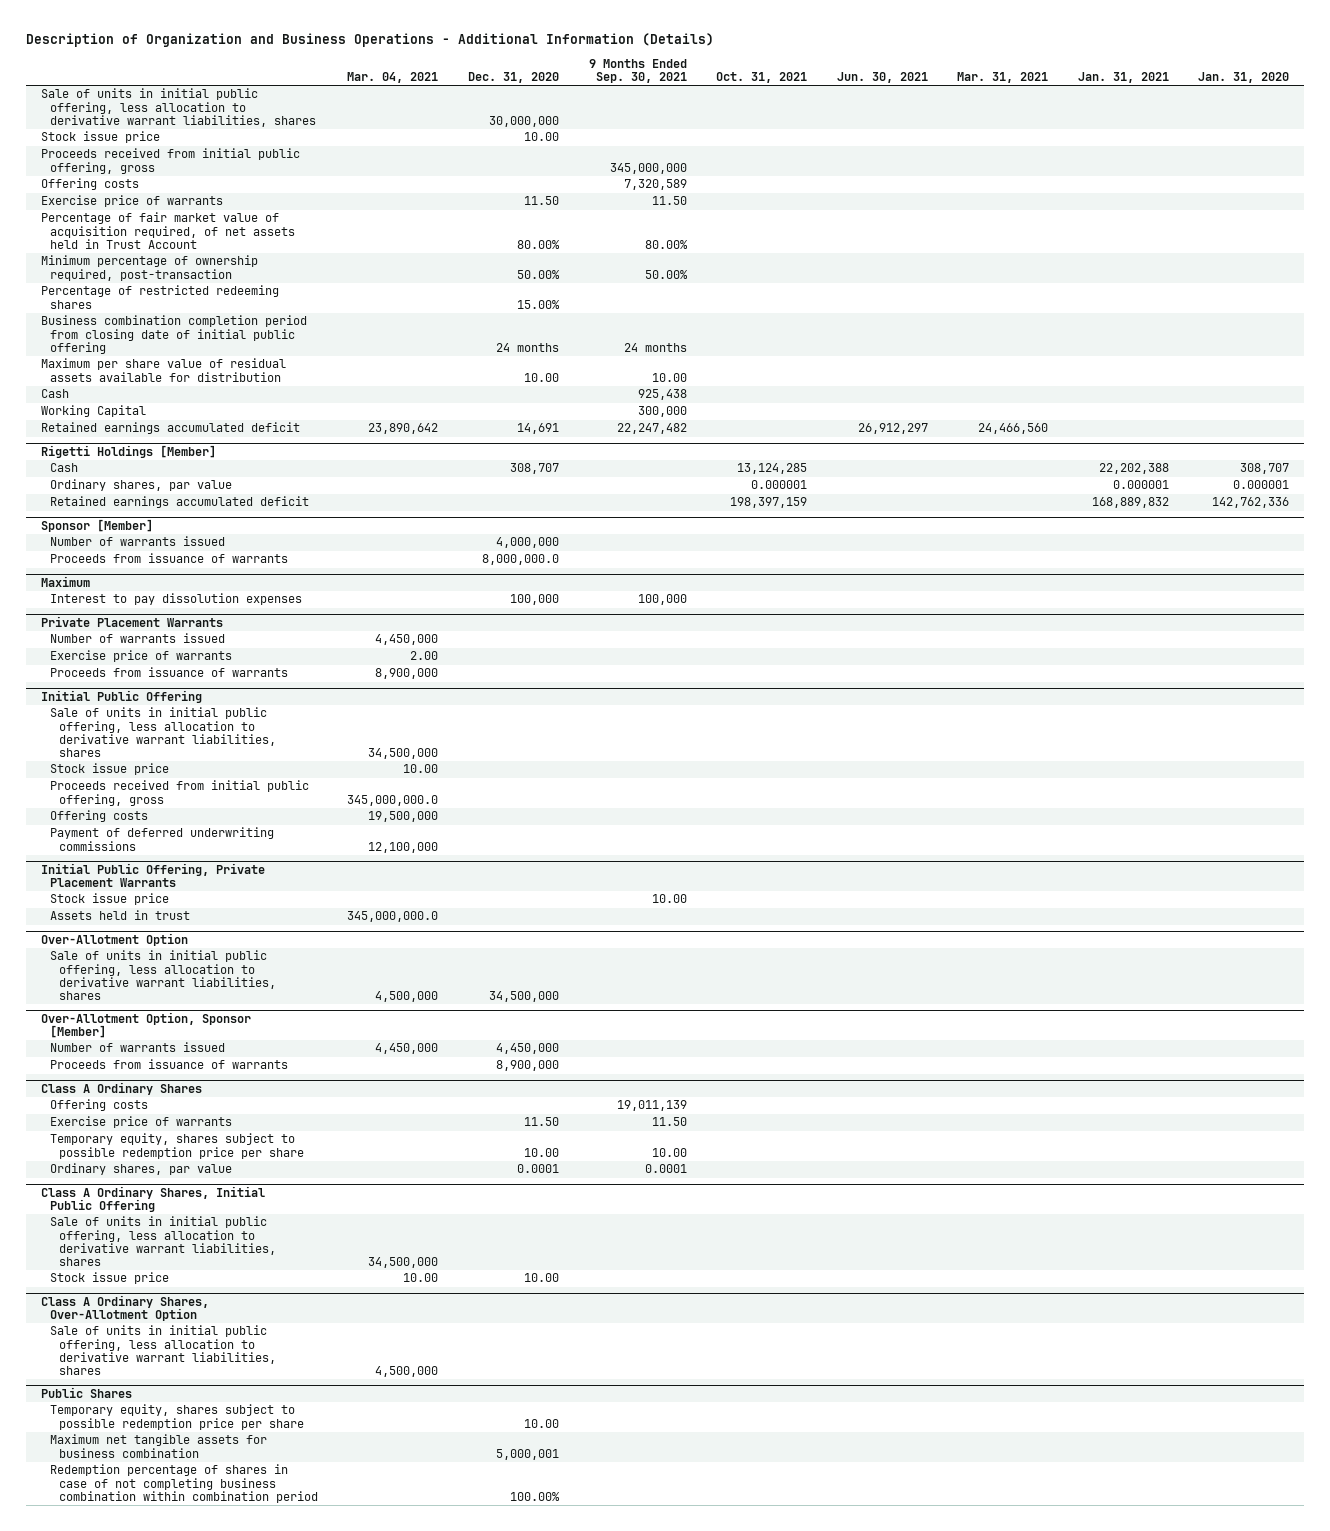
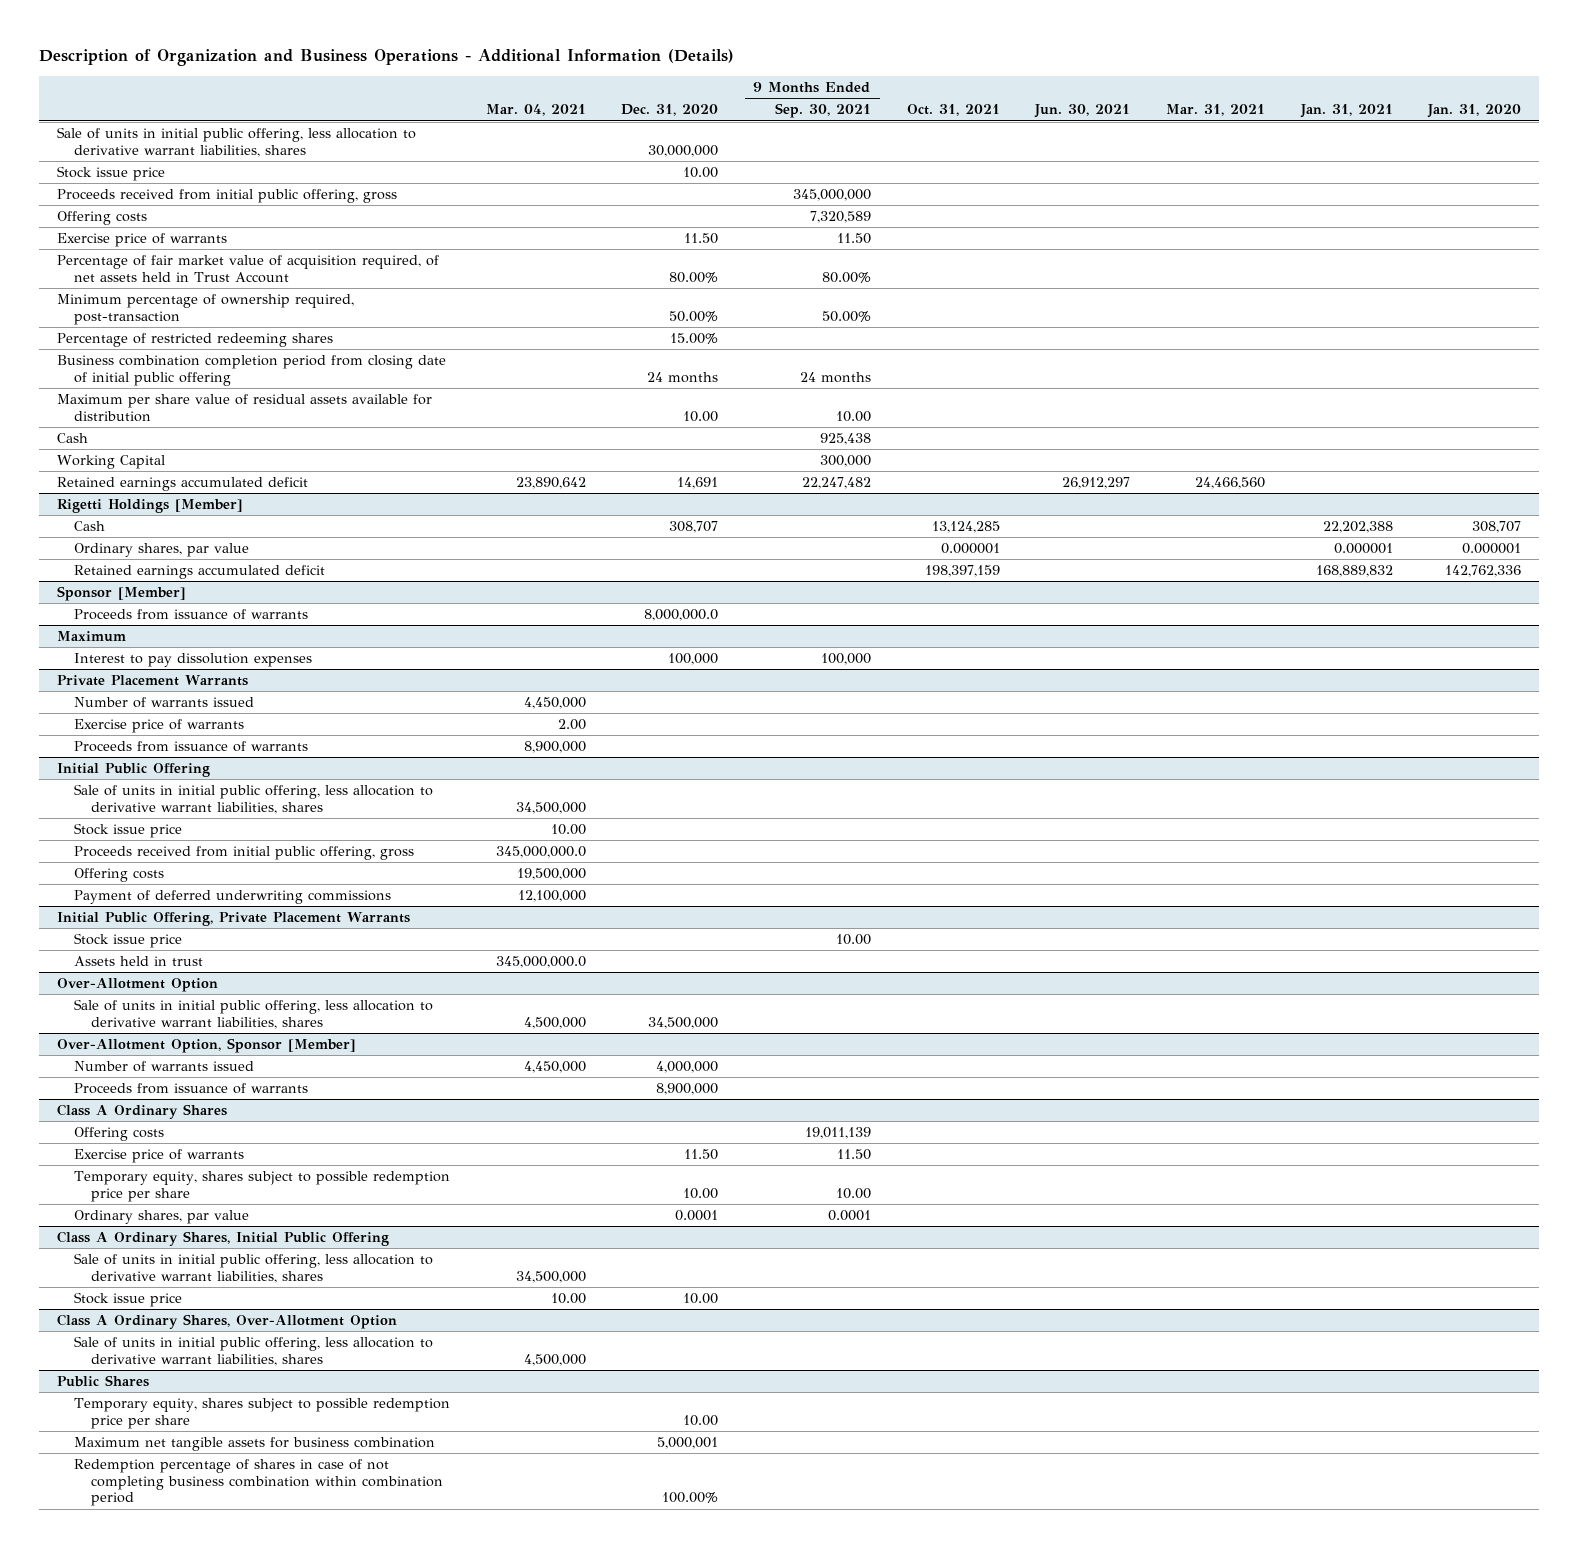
@ Sponsor [Member]
- Number of warrants issued | | 4,000,000 | | | | | |
@ Over-Allotment Option, Sponsor [Member]
- Number of warrants issued | 4,450,000 | 4,450,000 | | | | | |
+ Number of warrants issued | 4,450,000 | 4,000,000 | | | | | |

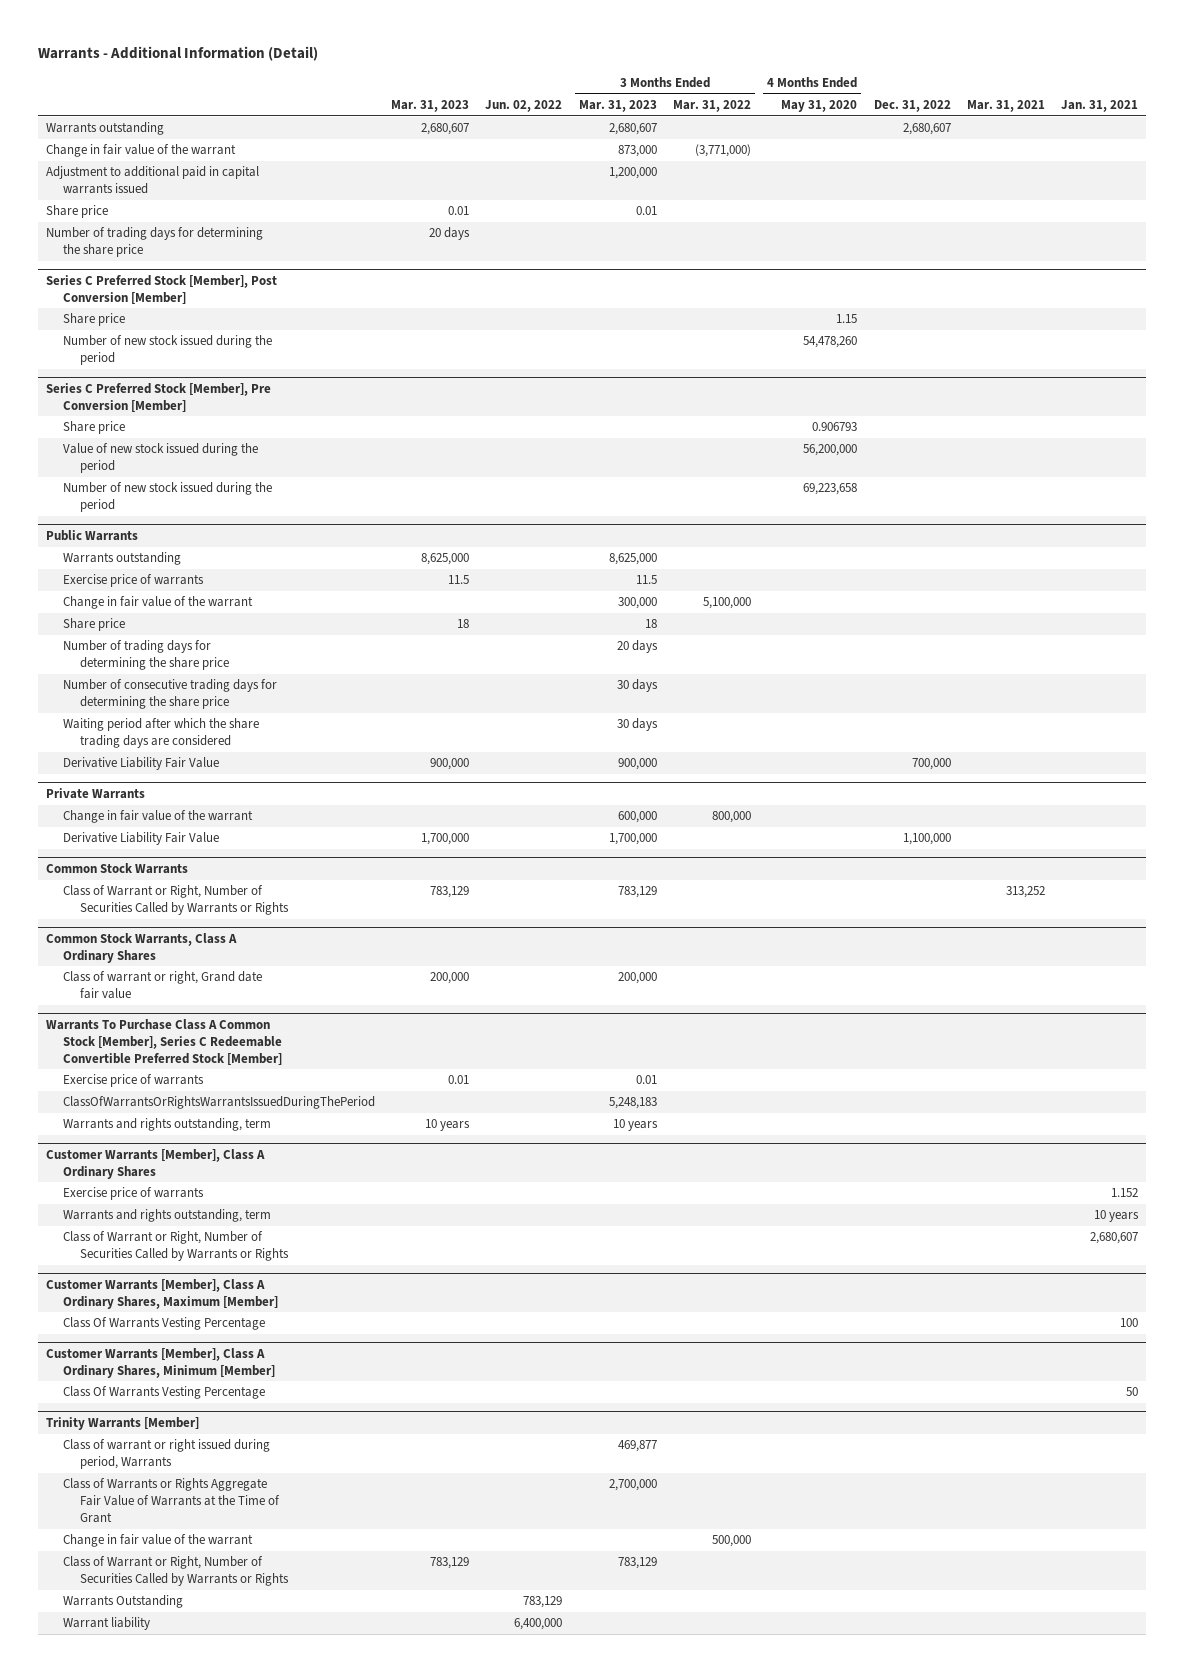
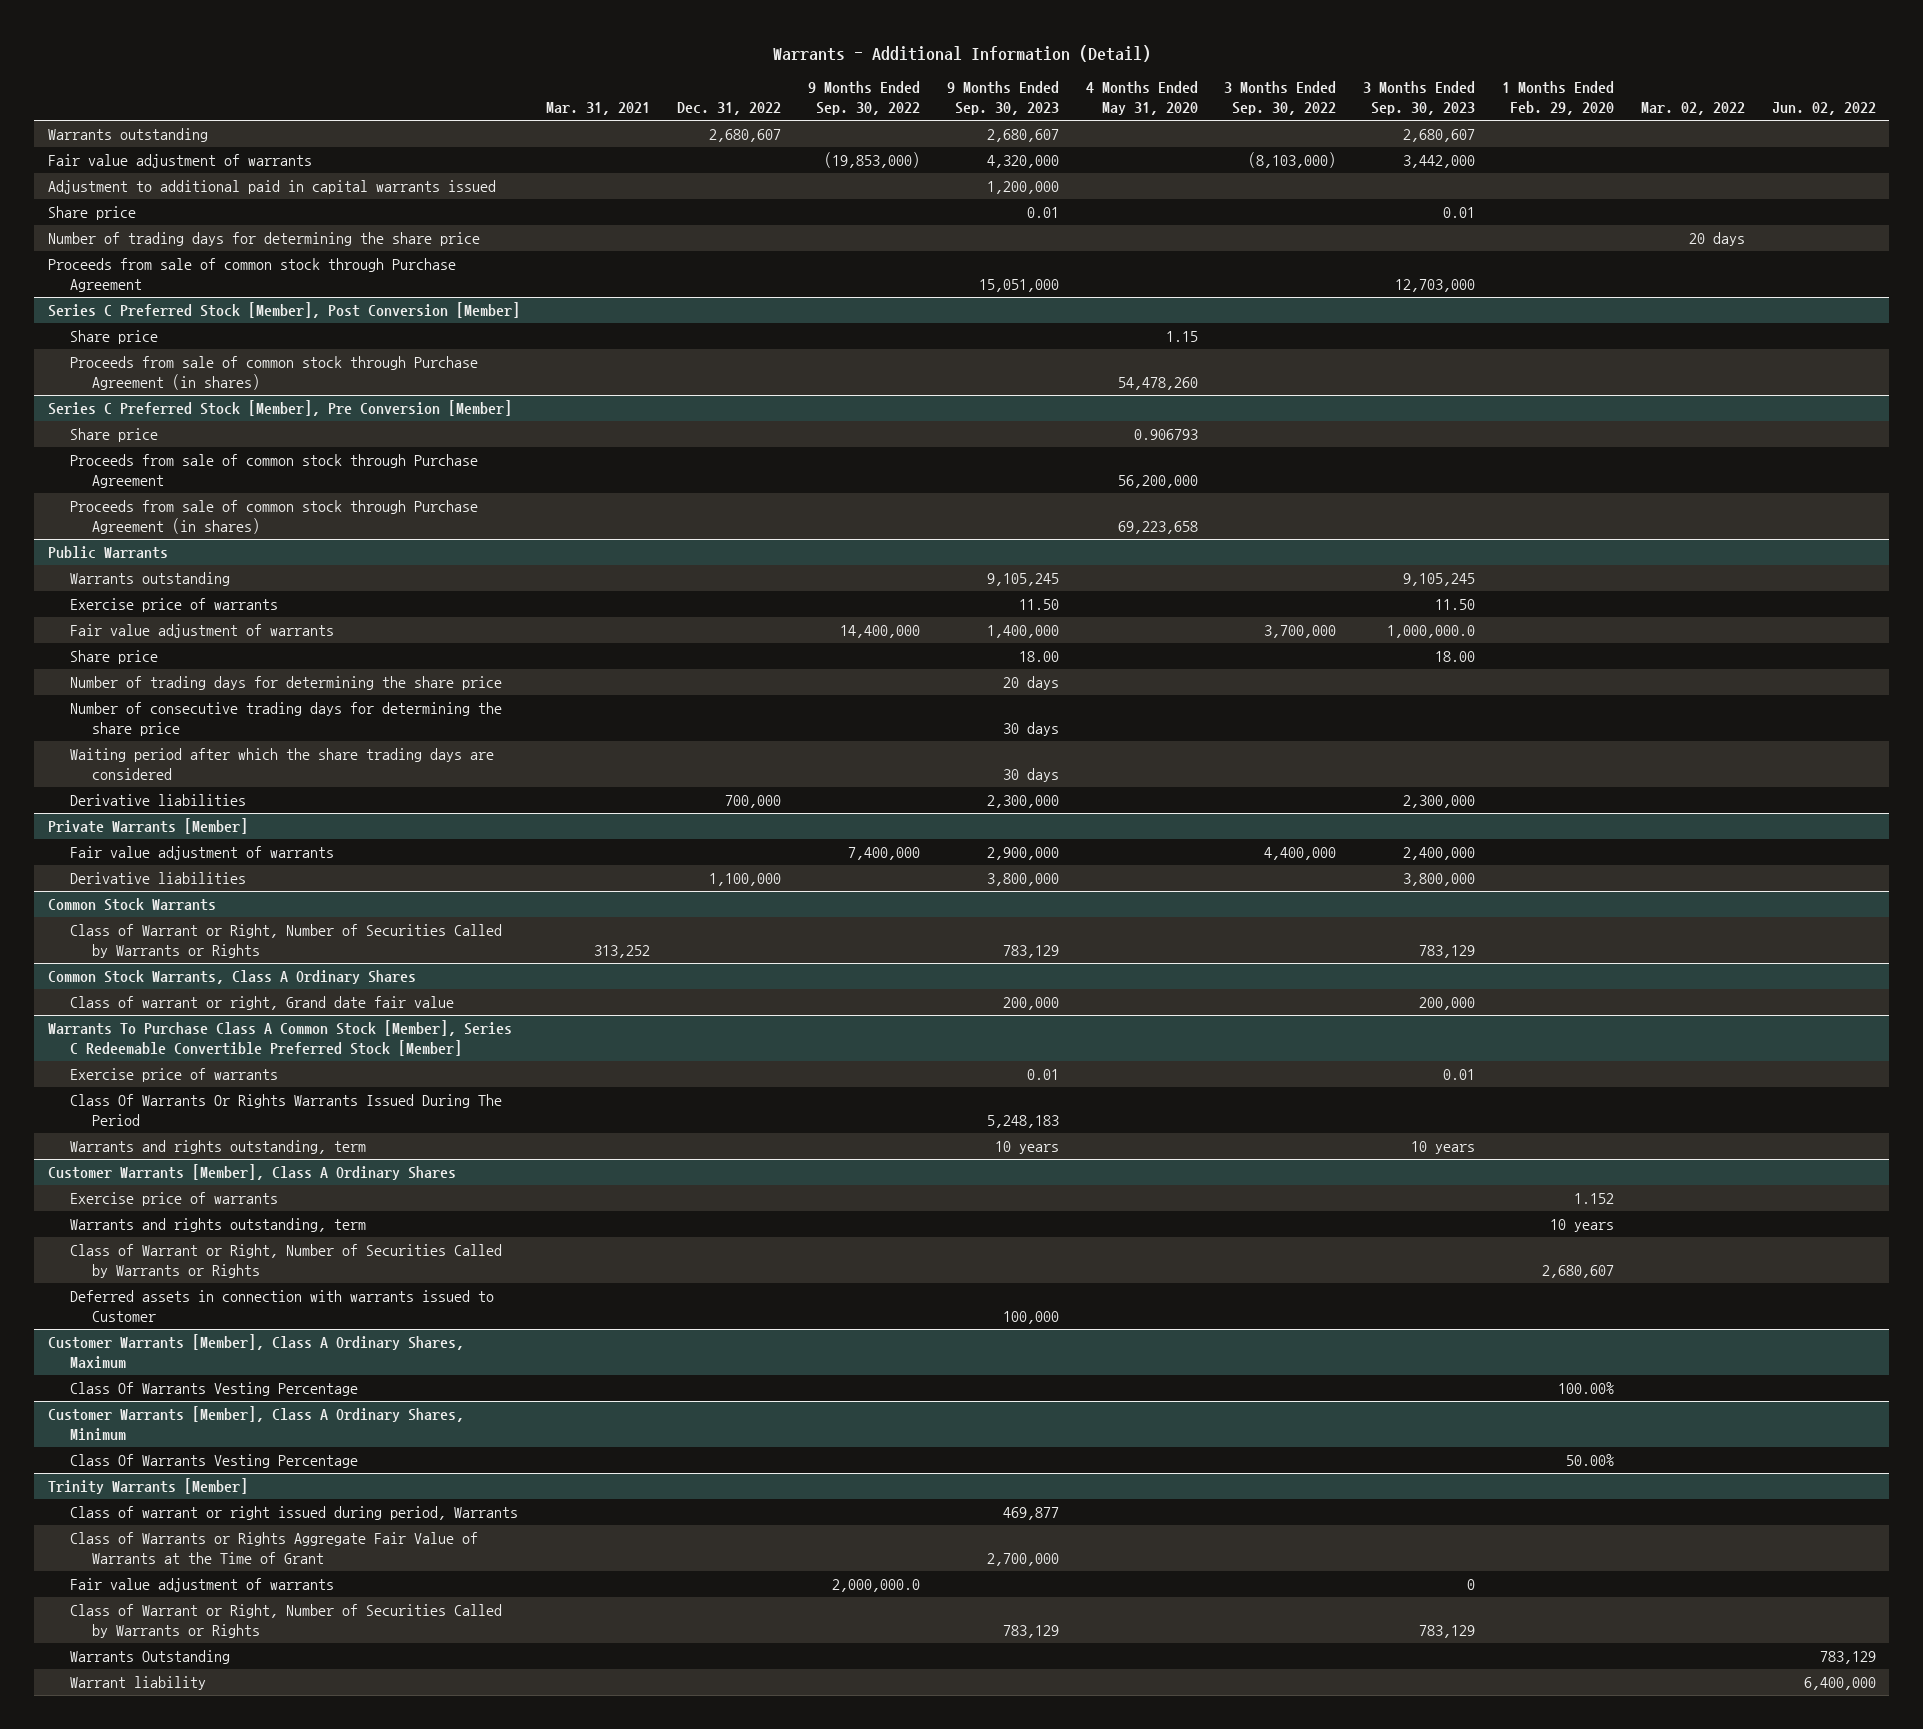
- | Mar. 31, 2023 | Jun. 02, 2022 | 3 Months Ended Mar. 31, 2023 | 3 Months Ended Mar. 31, 2022 | 4 Months Ended May 31, 2020 | Dec. 31, 2022 | Mar. 31, 2021 | Jan. 31, 2021
+ | Mar. 31, 2021 | Dec. 31, 2022 | 9 Months Ended Sep. 30, 2022 | 9 Months Ended Sep. 30, 2023 | 4 Months Ended May 31, 2020 | 3 Months Ended Sep. 30, 2022 | 3 Months Ended Sep. 30, 2023 | 1 Months Ended Feb. 29, 2020 | Mar. 02, 2022 | Jun. 02, 2022
- Change in fair value of the warrant | | | 873,000 | (3,771,000) | | | |
+ Fair value adjustment of warrants | | | (19,853,000) | 4,320,000 | | (8,103,000) | 3,442,000 | | |
+ Proceeds from sale of common stock through Purchase Agreement | | | | 15,051,000 | | | 12,703,000 | | |
@ Series C Preferred Stock [Member], Post Conversion [Member]
- Number of new stock issued during the period | | | | | 54,478,260 | | |
+ Proceeds from sale of common stock through Purchase Agreement (in shares) | | | | | 54,478,260 | | | | |
@ Series C Preferred Stock [Member], Pre Conversion [Member]
- Value of new stock issued during the period | | | | | 56,200,000 | | |
- Number of new stock issued during the period | | | | | 69,223,658 | | |
+ Proceeds from sale of common stock through Purchase Agreement | | | | | 56,200,000 | | | | |
+ Proceeds from sale of common stock through Purchase Agreement (in shares) | | | | | 69,223,658 | | | | |
@ Public Warrants
- Change in fair value of the warrant | | | 300,000 | 5,100,000 | | | |
+ Fair value adjustment of warrants | | | 14,400,000 | 1,400,000 | | 3,700,000 | 1,000,000.0 | | |
- Derivative Liability Fair Value | 900,000 | | 900,000 | | | 700,000 | |
- Private Warrants
- Change in fair value of the warrant | | | 600,000 | 800,000 | | | |
- Derivative Liability Fair Value | 1,700,000 | | 1,700,000 | | | 1,100,000 | |
@ Public Warrants
+ Derivative liabilities | | 700,000 | | 2,300,000 | | | 2,300,000 | | |
+ Private Warrants [Member]
+ Fair value adjustment of warrants | | | 7,400,000 | 2,900,000 | | 4,400,000 | 2,400,000 | | |
+ Derivative liabilities | | 1,100,000 | | 3,800,000 | | | 3,800,000 | | |
@ Warrants To Purchase Class A Common Stock [Member], Series C Redeemable Convertible Preferred Stock [Member]
- ClassOfWarrantsOrRightsWarrantsIssuedDuringThePeriod | | | 5,248,183 | | | | |
+ Class Of Warrants Or Rights Warrants Issued During The Period | | | | 5,248,183 | | | | | |
- Customer Warrants [Member], Class A Ordinary Shares, Maximum [Member]
@ Customer Warrants [Member], Class A Ordinary Shares
+ Deferred assets in connection with warrants issued to Customer | | | | 100,000 | | | | | |
+ Customer Warrants [Member], Class A Ordinary Shares, Maximum
- Customer Warrants [Member], Class A Ordinary Shares, Minimum [Member]
+ Customer Warrants [Member], Class A Ordinary Shares, Minimum
@ Trinity Warrants [Member]
- Change in fair value of the warrant | | | | 500,000 | | | |
+ Fair value adjustment of warrants | | | 2,000,000.0 | | | | 0 | | |

